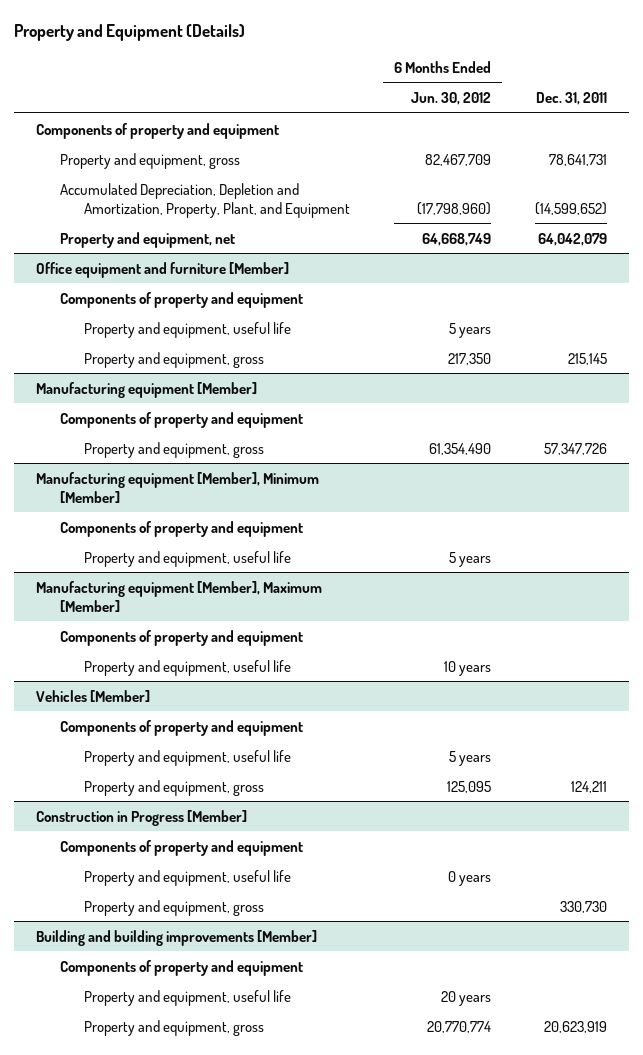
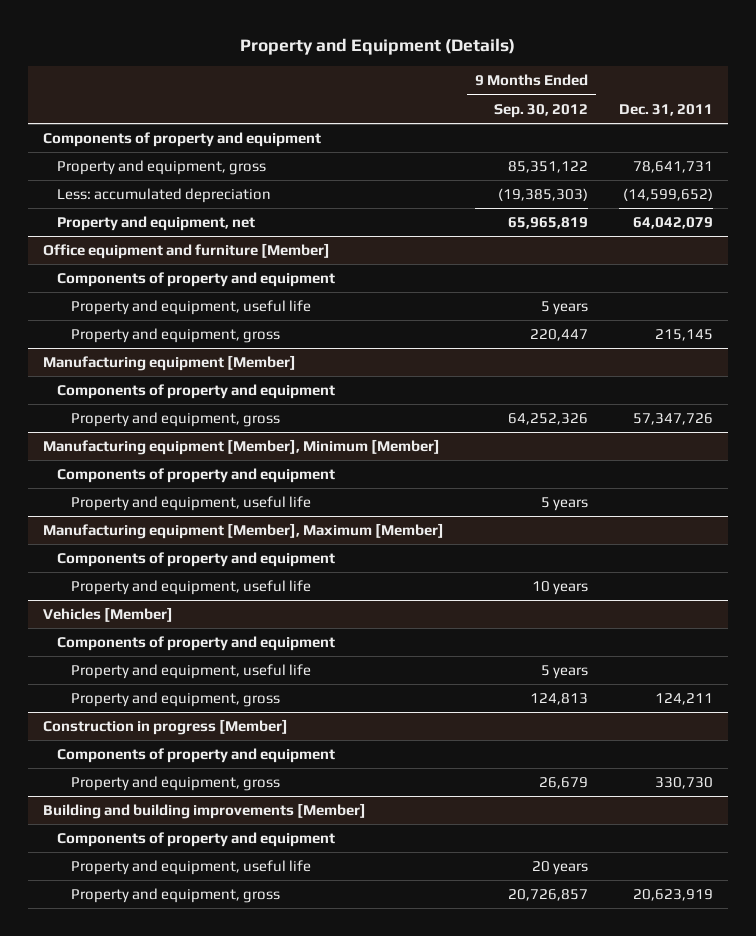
- | 6 Months Ended Jun. 30, 2012 | Dec. 31, 2011
+ | 9 Months Ended Sep. 30, 2012 | Dec. 31, 2011
- Accumulated Depreciation, Depletion and Amortization, Property, Plant, and Equipment | (17,798,960) | (14,599,652)
+ Less: accumulated depreciation | (19,385,303) | (14,599,652)
- Construction in Progress [Member]
+ Construction in progress [Member]
- Property and equipment, useful life | 0 years |

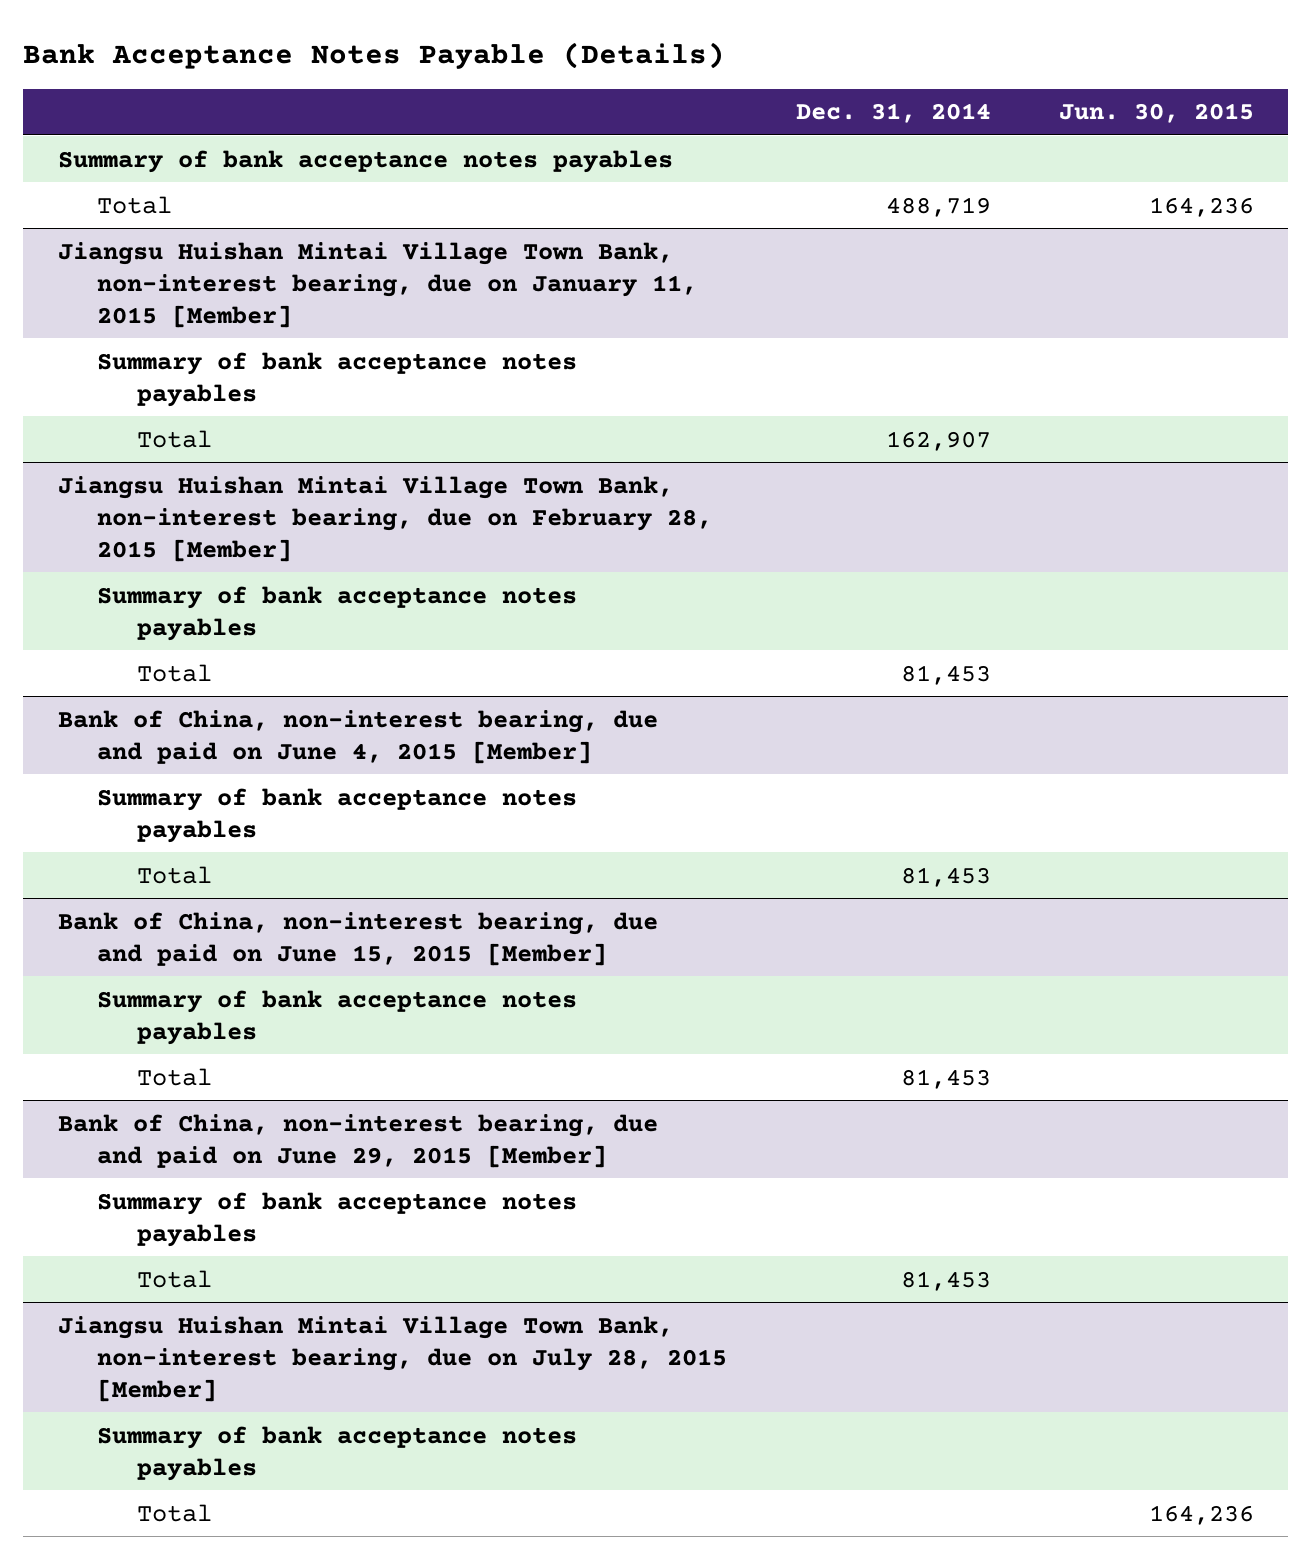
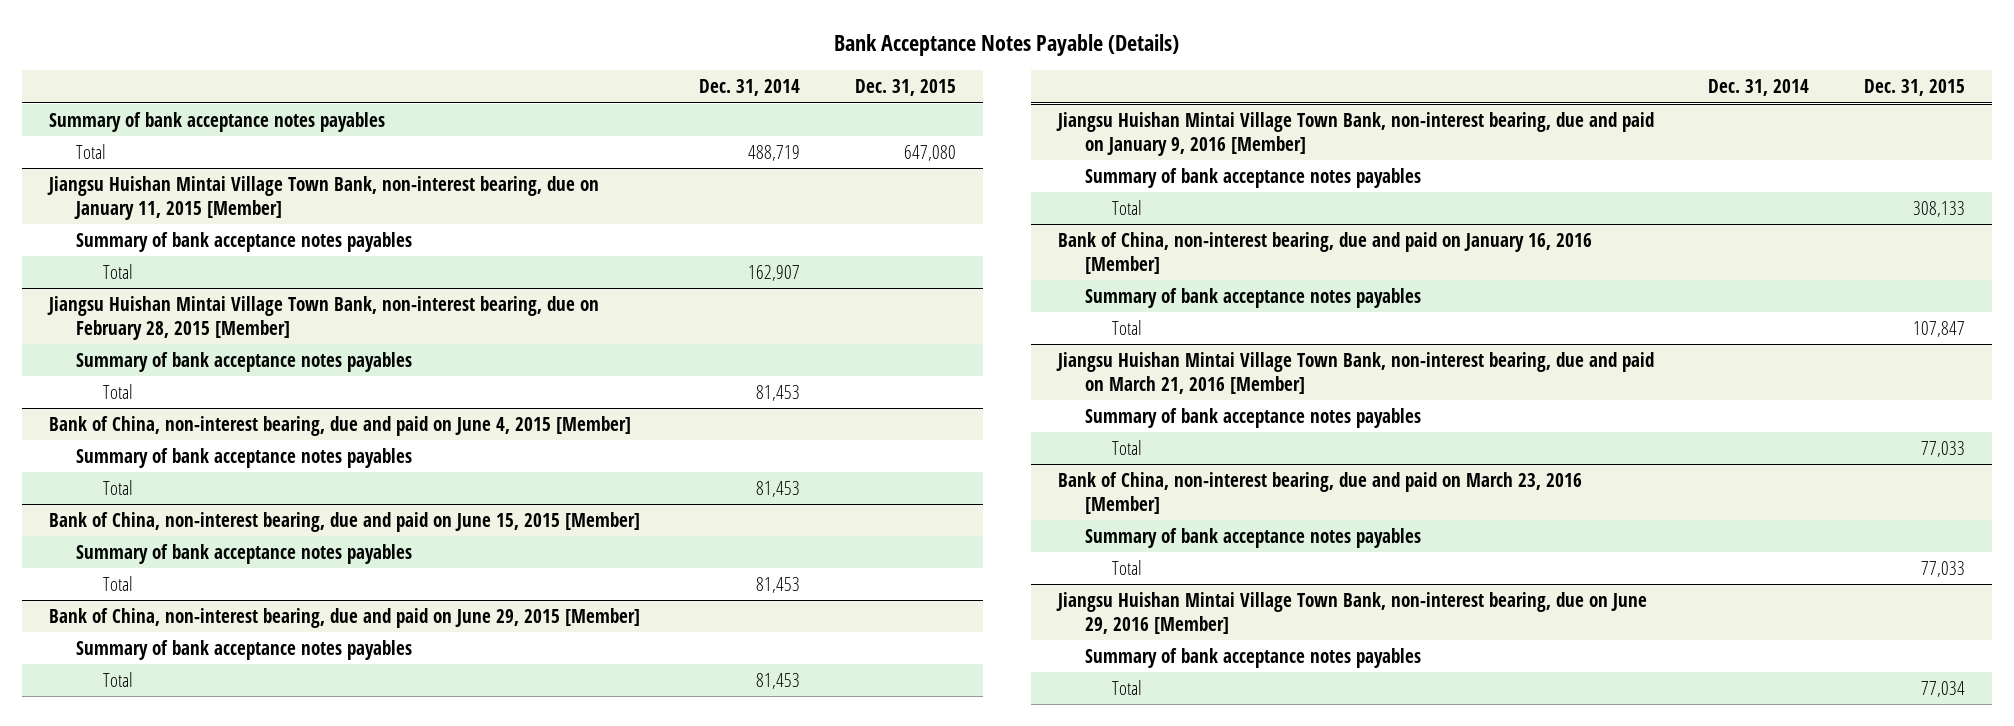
- | Dec. 31, 2014 | Jun. 30, 2015
+ | Dec. 31, 2014 | Dec. 31, 2015
- Jiangsu Huishan Mintai Village Town Bank, non-interest bearing, due on July 28, 2015 [Member]
+ Jiangsu Huishan Mintai Village Town Bank, non-interest bearing, due and paid on January 9, 2016 [Member]
+ Bank of China, non-interest bearing, due and paid on January 16, 2016 [Member]
+ Summary of bank acceptance notes payables
+ Total | | 107,847
+ Jiangsu Huishan Mintai Village Town Bank, non-interest bearing, due and paid on March 21, 2016 [Member]
+ Summary of bank acceptance notes payables
+ Total | | 77,033
+ Bank of China, non-interest bearing, due and paid on March 23, 2016 [Member]
+ Summary of bank acceptance notes payables
+ Total | | 77,033
+ Jiangsu Huishan Mintai Village Town Bank, non-interest bearing, due on June 29, 2016 [Member]
+ Summary of bank acceptance notes payables
+ Total | | 77,034

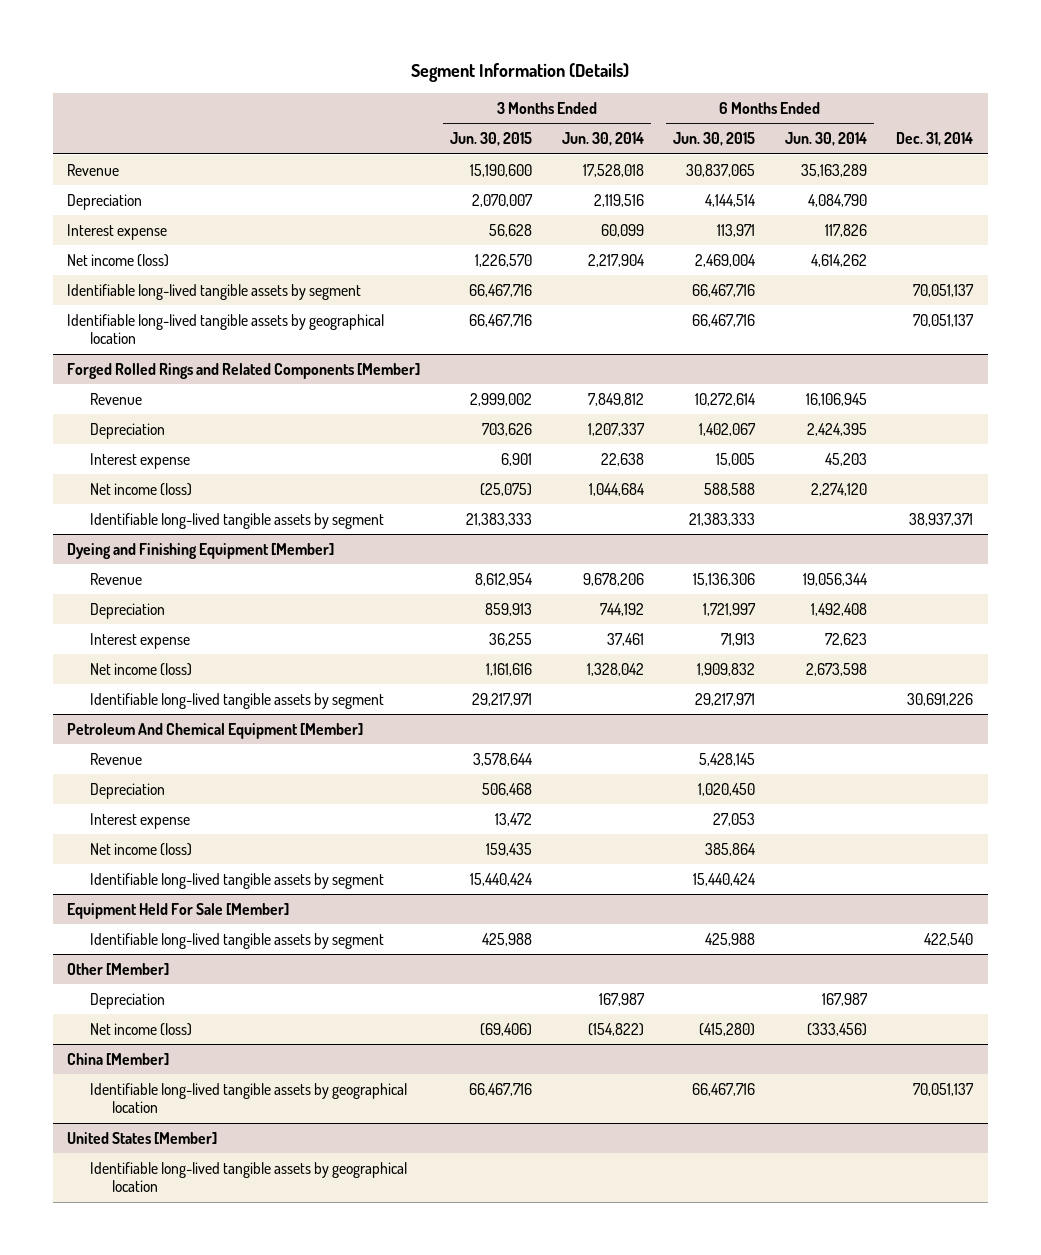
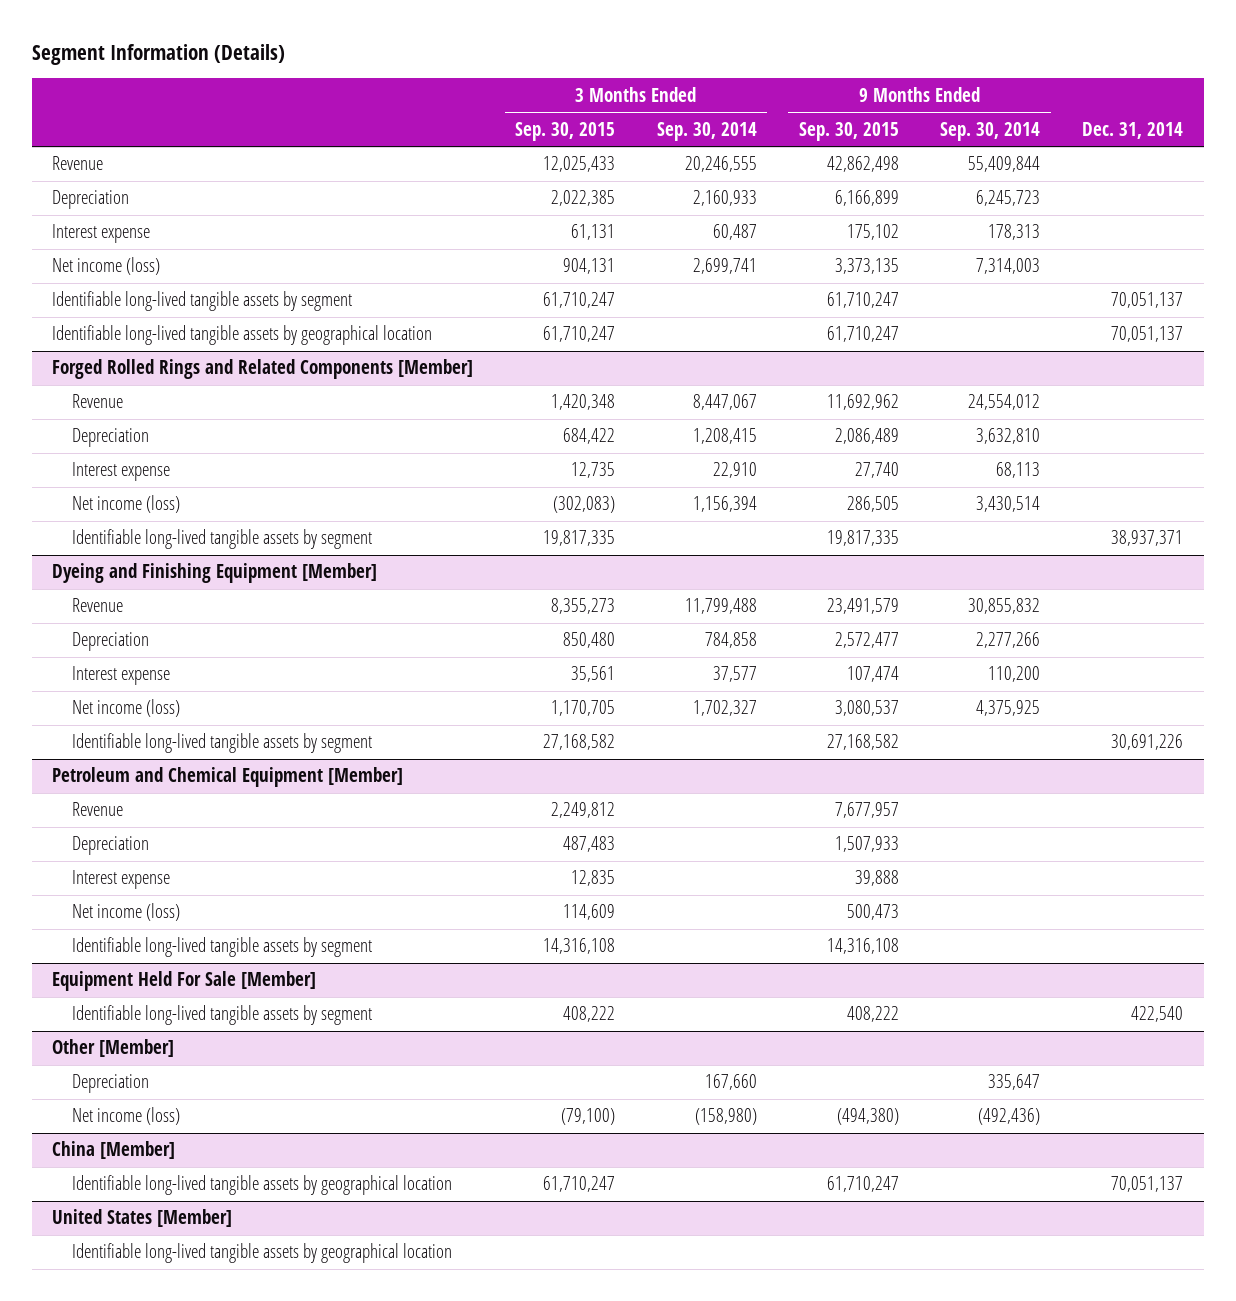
- | 3 Months Ended Jun. 30, 2015 | 3 Months Ended Jun. 30, 2014 | 6 Months Ended Jun. 30, 2015 | 6 Months Ended Jun. 30, 2014 | Dec. 31, 2014
+ | 3 Months Ended Sep. 30, 2015 | 3 Months Ended Sep. 30, 2014 | 9 Months Ended Sep. 30, 2015 | 9 Months Ended Sep. 30, 2014 | Dec. 31, 2014
- Petroleum And Chemical Equipment [Member]
+ Petroleum and Chemical Equipment [Member]

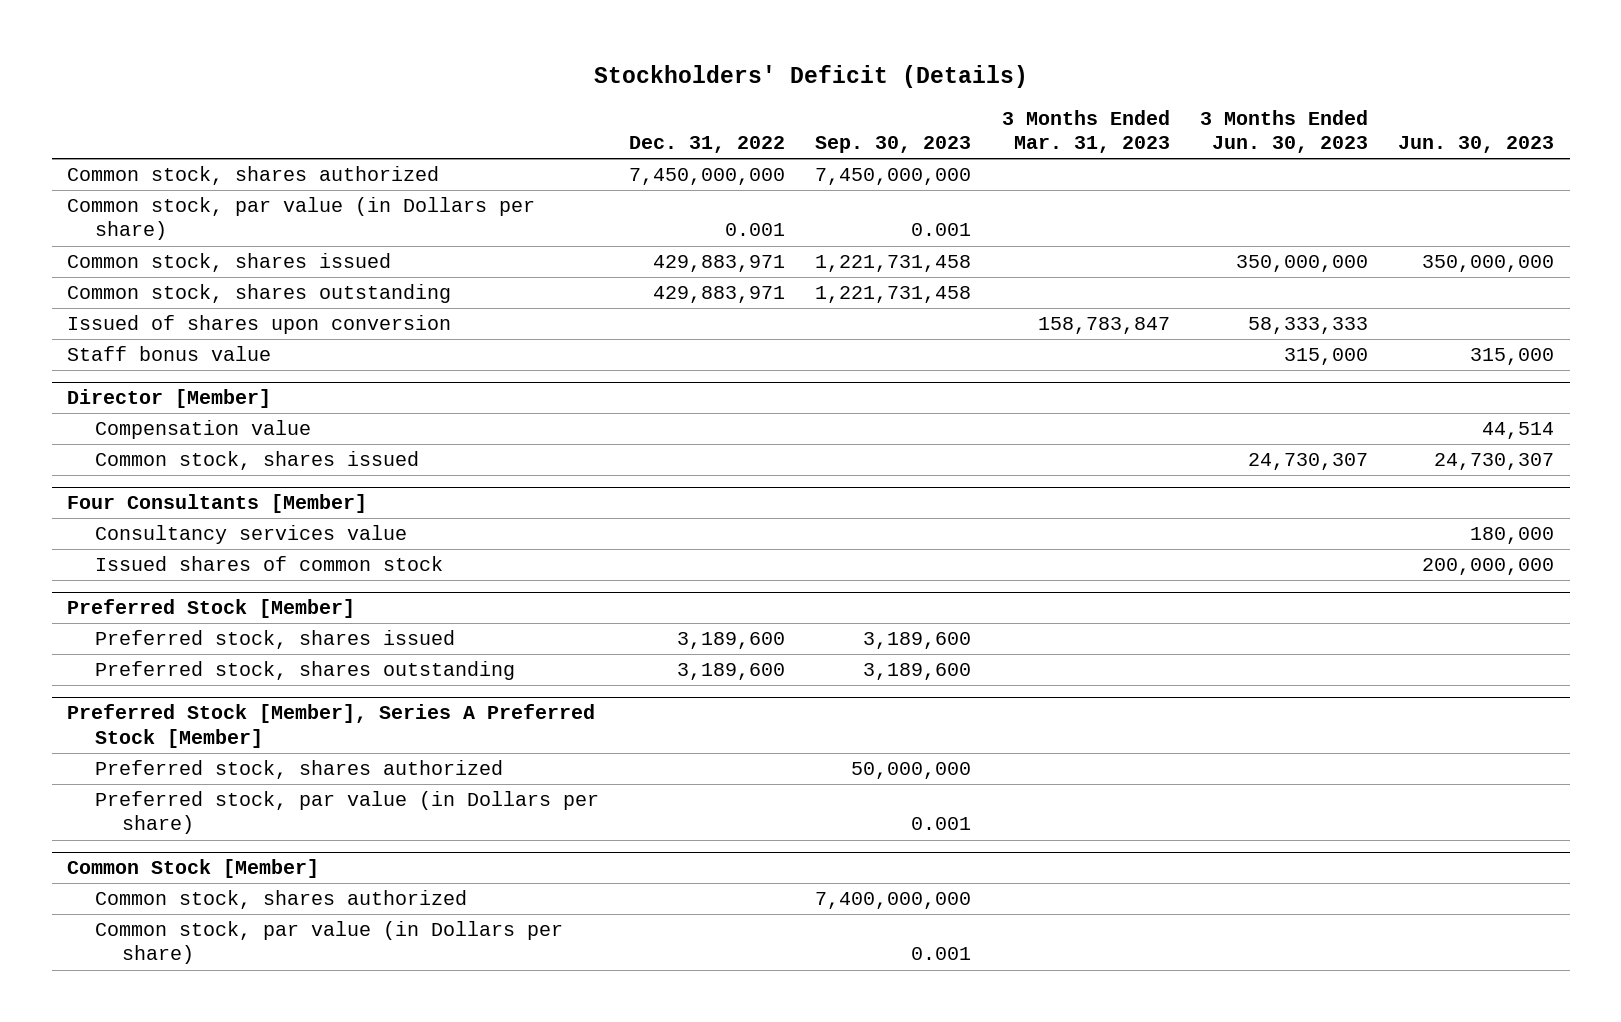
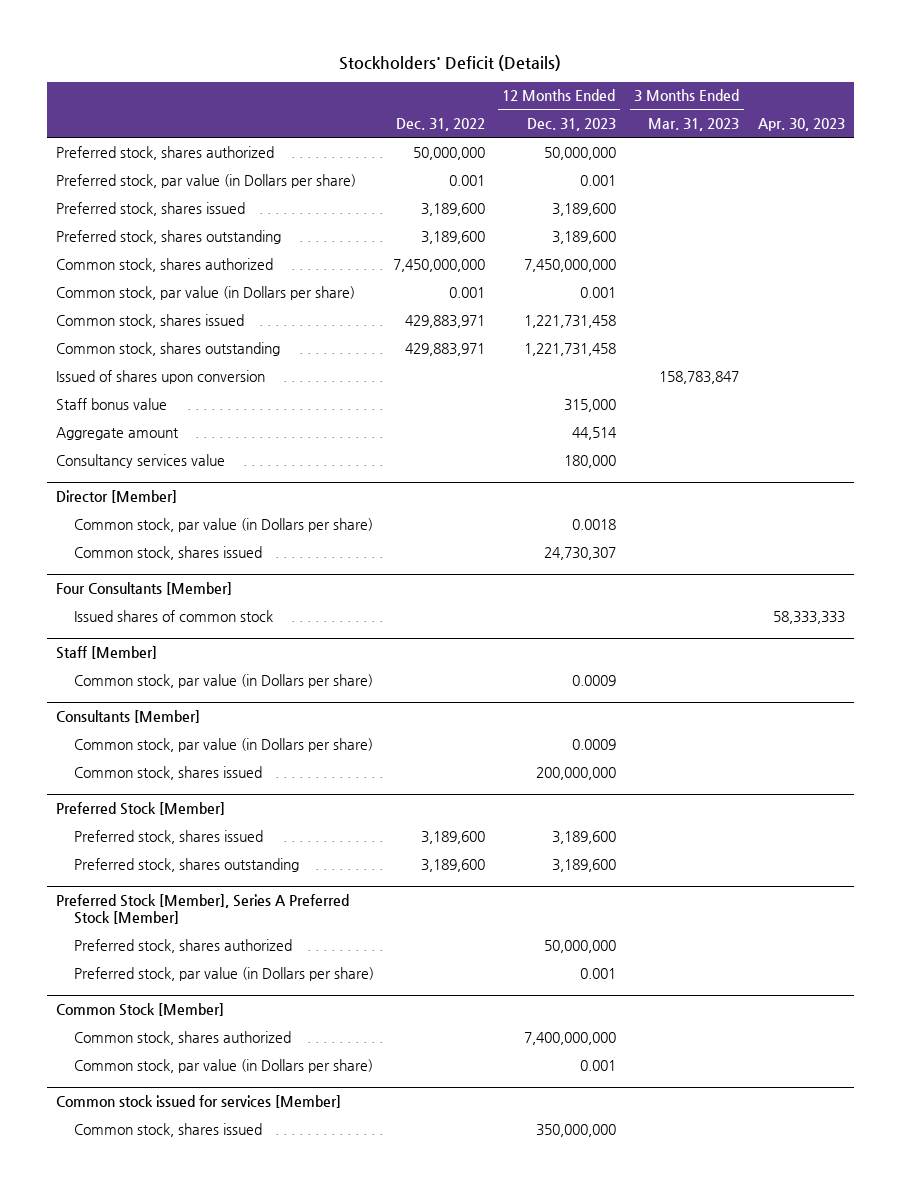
- | Dec. 31, 2022 | Sep. 30, 2023 | 3 Months Ended Mar. 31, 2023 | 3 Months Ended Jun. 30, 2023 | Jun. 30, 2023
+ | Dec. 31, 2022 | 12 Months Ended Dec. 31, 2023 | 3 Months Ended Mar. 31, 2023 | Apr. 30, 2023
+ Preferred stock, shares authorized | 50,000,000 | 50,000,000 | |
+ Preferred stock, par value (in Dollars per share) | 0.001 | 0.001 | |
+ Preferred stock, shares issued | 3,189,600 | 3,189,600 | |
+ Preferred stock, shares outstanding | 3,189,600 | 3,189,600 | |
+ Aggregate amount | | 44,514 | |
+ Consultancy services value | | 180,000 | |
@ Director [Member]
- Compensation value | | | | | 44,514
+ Common stock, par value (in Dollars per share) | | 0.0018 | |
@ Four Consultants [Member]
- Consultancy services value | | | | | 180,000
+ Staff [Member]
+ Common stock, par value (in Dollars per share) | | 0.0009 | |
+ Consultants [Member]
+ Common stock, par value (in Dollars per share) | | 0.0009 | |
+ Common stock, shares issued | | 200,000,000 | |
+ Common stock issued for services [Member]
+ Common stock, shares issued | | 350,000,000 | |

